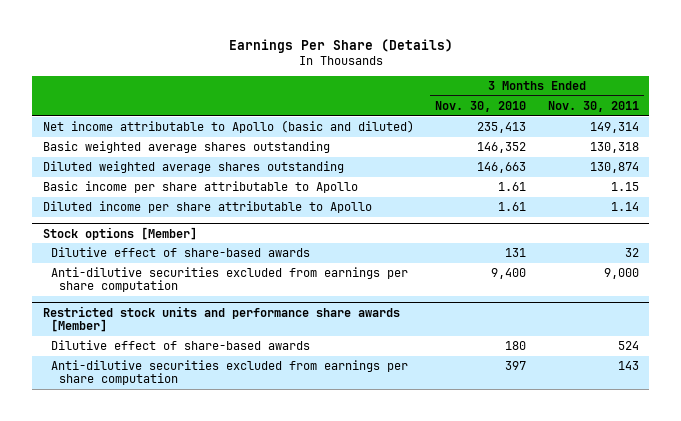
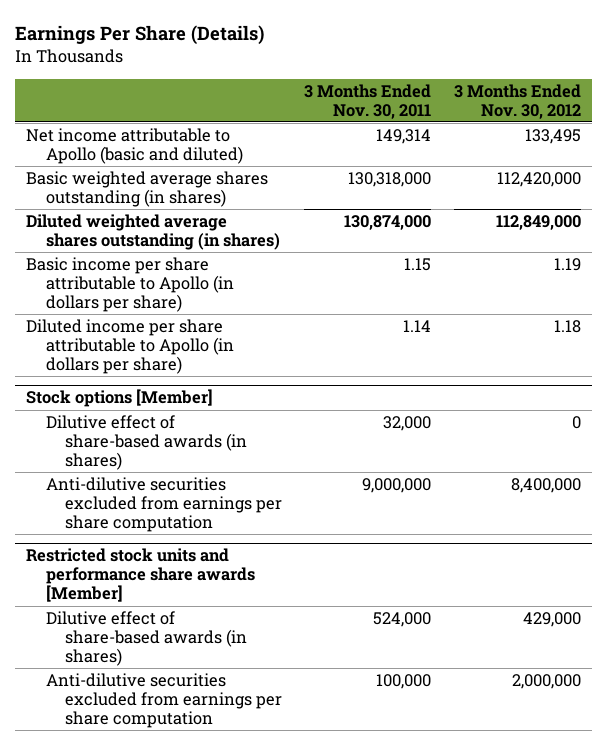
- | 3 Months Ended Nov. 30, 2010 | 3 Months Ended Nov. 30, 2011
+ | 3 Months Ended Nov. 30, 2011 | 3 Months Ended Nov. 30, 2012
- Basic weighted average shares outstanding | 146,352 | 130,318
- Diluted weighted average shares outstanding | 146,663 | 130,874
- Basic income per share attributable to Apollo | 1.61 | 1.15
- Diluted income per share attributable to Apollo | 1.61 | 1.14
+ Basic weighted average shares outstanding (in shares) | 130,318,000 | 112,420,000
+ Diluted weighted average shares outstanding (in shares) | 130,874,000 | 112,849,000
+ Basic income per share attributable to Apollo (in dollars per share) | 1.15 | 1.19
+ Diluted income per share attributable to Apollo (in dollars per share) | 1.14 | 1.18
@ Stock options [Member]
- Dilutive effect of share-based awards | 131 | 32
- Anti-dilutive securities excluded from earnings per share computation | 9,400 | 9,000
+ Dilutive effect of share-based awards (in shares) | 32,000 | 0
+ Anti-dilutive securities excluded from earnings per share computation | 9,000,000 | 8,400,000
@ Restricted stock units and performance share awards [Member]
- Dilutive effect of share-based awards | 180 | 524
- Anti-dilutive securities excluded from earnings per share computation | 397 | 143
+ Dilutive effect of share-based awards (in shares) | 524,000 | 429,000
+ Anti-dilutive securities excluded from earnings per share computation | 100,000 | 2,000,000

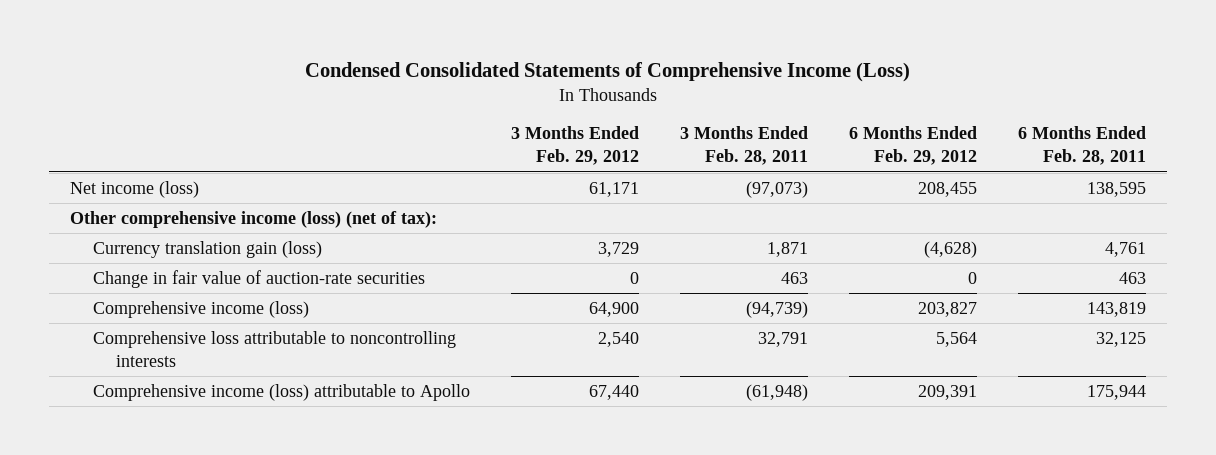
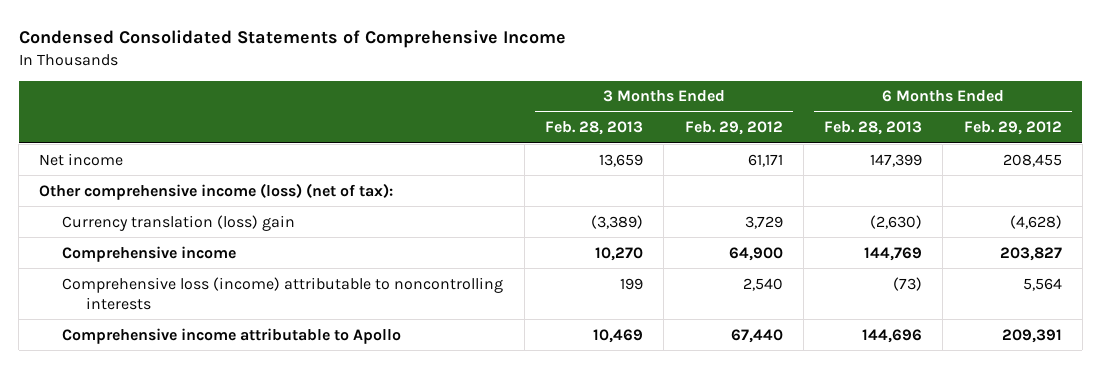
- Condensed Consolidated Statements of Comprehensive Income (Loss)
+ Condensed Consolidated Statements of Comprehensive Income
- | 3 Months Ended Feb. 29, 2012 | 3 Months Ended Feb. 28, 2011 | 6 Months Ended Feb. 29, 2012 | 6 Months Ended Feb. 28, 2011
+ | 3 Months Ended Feb. 28, 2013 | 3 Months Ended Feb. 29, 2012 | 6 Months Ended Feb. 28, 2013 | 6 Months Ended Feb. 29, 2012
- Net income (loss) | 61,171 | (97,073) | 208,455 | 138,595
+ Net income | 13,659 | 61,171 | 147,399 | 208,455
- Currency translation gain (loss) | 3,729 | 1,871 | (4,628) | 4,761
- Change in fair value of auction-rate securities | 0 | 463 | 0 | 463
- Comprehensive income (loss) | 64,900 | (94,739) | 203,827 | 143,819
- Comprehensive loss attributable to noncontrolling interests | 2,540 | 32,791 | 5,564 | 32,125
- Comprehensive income (loss) attributable to Apollo | 67,440 | (61,948) | 209,391 | 175,944
+ Currency translation (loss) gain | (3,389) | 3,729 | (2,630) | (4,628)
+ Comprehensive income | 10,270 | 64,900 | 144,769 | 203,827
+ Comprehensive loss (income) attributable to noncontrolling interests | 199 | 2,540 | (73) | 5,564
+ Comprehensive income attributable to Apollo | 10,469 | 67,440 | 144,696 | 209,391

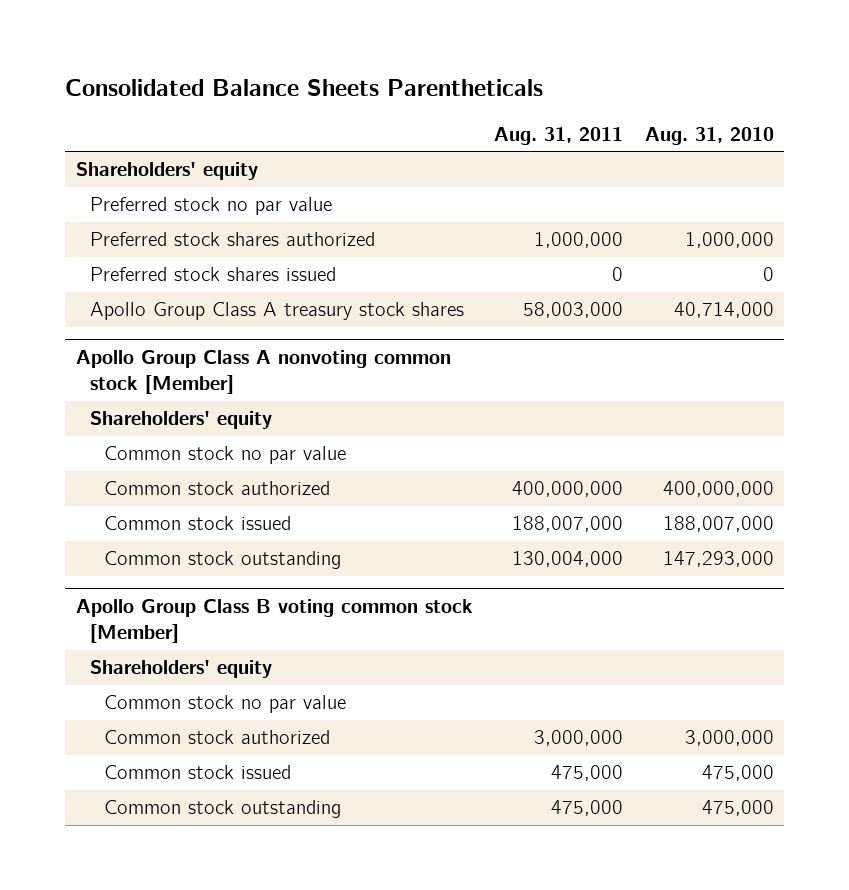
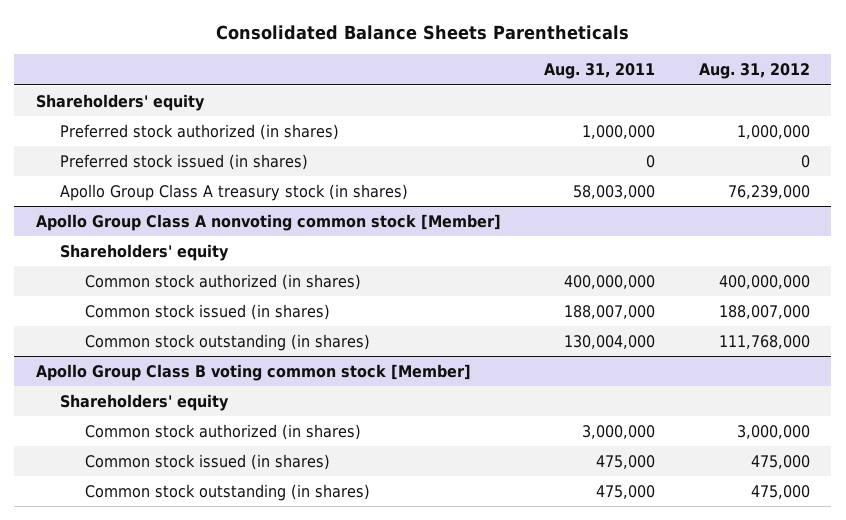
- | Aug. 31, 2011 | Aug. 31, 2010
+ | Aug. 31, 2011 | Aug. 31, 2012
- Preferred stock no par value
- Preferred stock shares authorized | 1,000,000 | 1,000,000
- Preferred stock shares issued | 0 | 0
- Apollo Group Class A treasury stock shares | 58,003,000 | 40,714,000
+ Preferred stock authorized (in shares) | 1,000,000 | 1,000,000
+ Preferred stock issued (in shares) | 0 | 0
+ Apollo Group Class A treasury stock (in shares) | 58,003,000 | 76,239,000
@ Apollo Group Class A nonvoting common stock [Member]
- Common stock no par value
- Common stock authorized | 400,000,000 | 400,000,000
- Common stock issued | 188,007,000 | 188,007,000
- Common stock outstanding | 130,004,000 | 147,293,000
+ Common stock authorized (in shares) | 400,000,000 | 400,000,000
+ Common stock issued (in shares) | 188,007,000 | 188,007,000
+ Common stock outstanding (in shares) | 130,004,000 | 111,768,000
@ Apollo Group Class B voting common stock [Member]
- Common stock no par value
- Common stock authorized | 3,000,000 | 3,000,000
- Common stock issued | 475,000 | 475,000
- Common stock outstanding | 475,000 | 475,000
+ Common stock authorized (in shares) | 3,000,000 | 3,000,000
+ Common stock issued (in shares) | 475,000 | 475,000
+ Common stock outstanding (in shares) | 475,000 | 475,000

